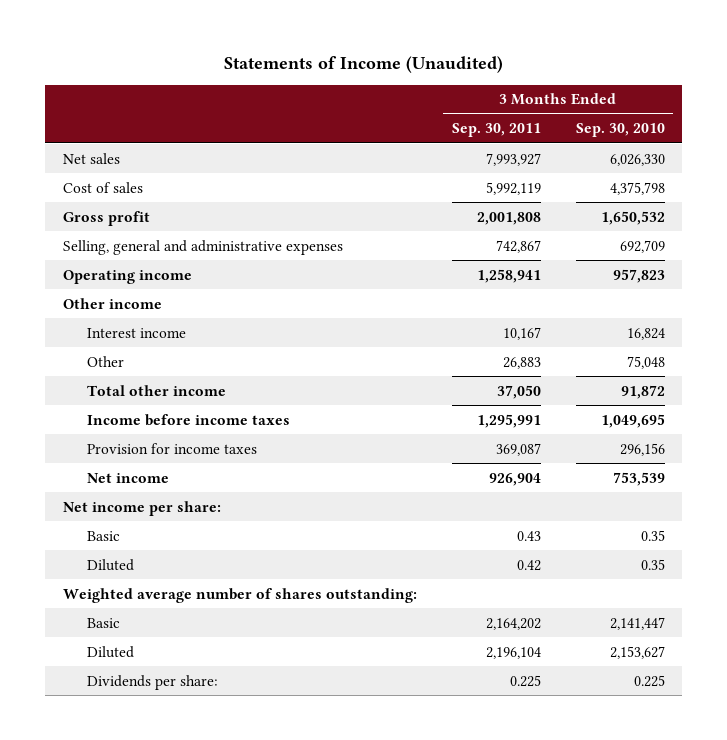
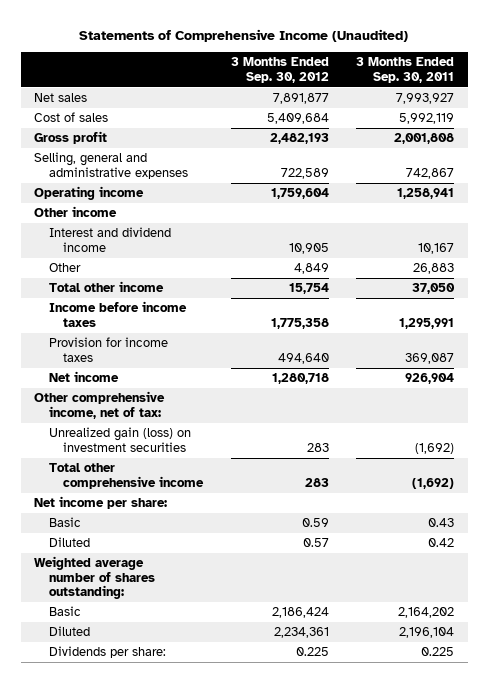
- Statements of Income (Unaudited)
+ Statements of Comprehensive Income (Unaudited)
- | 3 Months Ended Sep. 30, 2011 | 3 Months Ended Sep. 30, 2010
+ | 3 Months Ended Sep. 30, 2012 | 3 Months Ended Sep. 30, 2011
- Interest income | 10,167 | 16,824
+ Interest and dividend income | 10,905 | 10,167
+ Other comprehensive income, net of tax:
+ Unrealized gain (loss) on investment securities | 283 | (1,692)
+ Total other comprehensive income | 283 | (1,692)

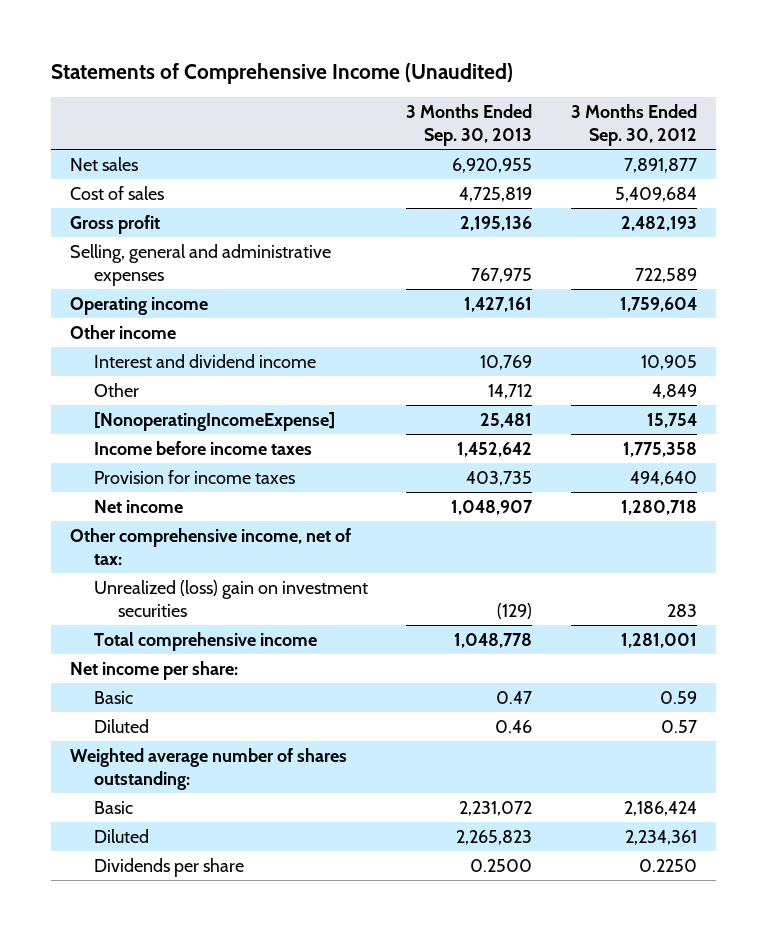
- | 3 Months Ended Sep. 30, 2012 | 3 Months Ended Sep. 30, 2011
+ | 3 Months Ended Sep. 30, 2013 | 3 Months Ended Sep. 30, 2012
- Total other income | 15,754 | 37,050
+ [NonoperatingIncomeExpense] | 25,481 | 15,754
- Unrealized gain (loss) on investment securities | 283 | (1,692)
- Total other comprehensive income | 283 | (1,692)
+ Unrealized (loss) gain on investment securities | (129) | 283
+ Total comprehensive income | 1,048,778 | 1,281,001
- Dividends per share: | 0.225 | 0.225
+ Dividends per share | 0.2500 | 0.2250

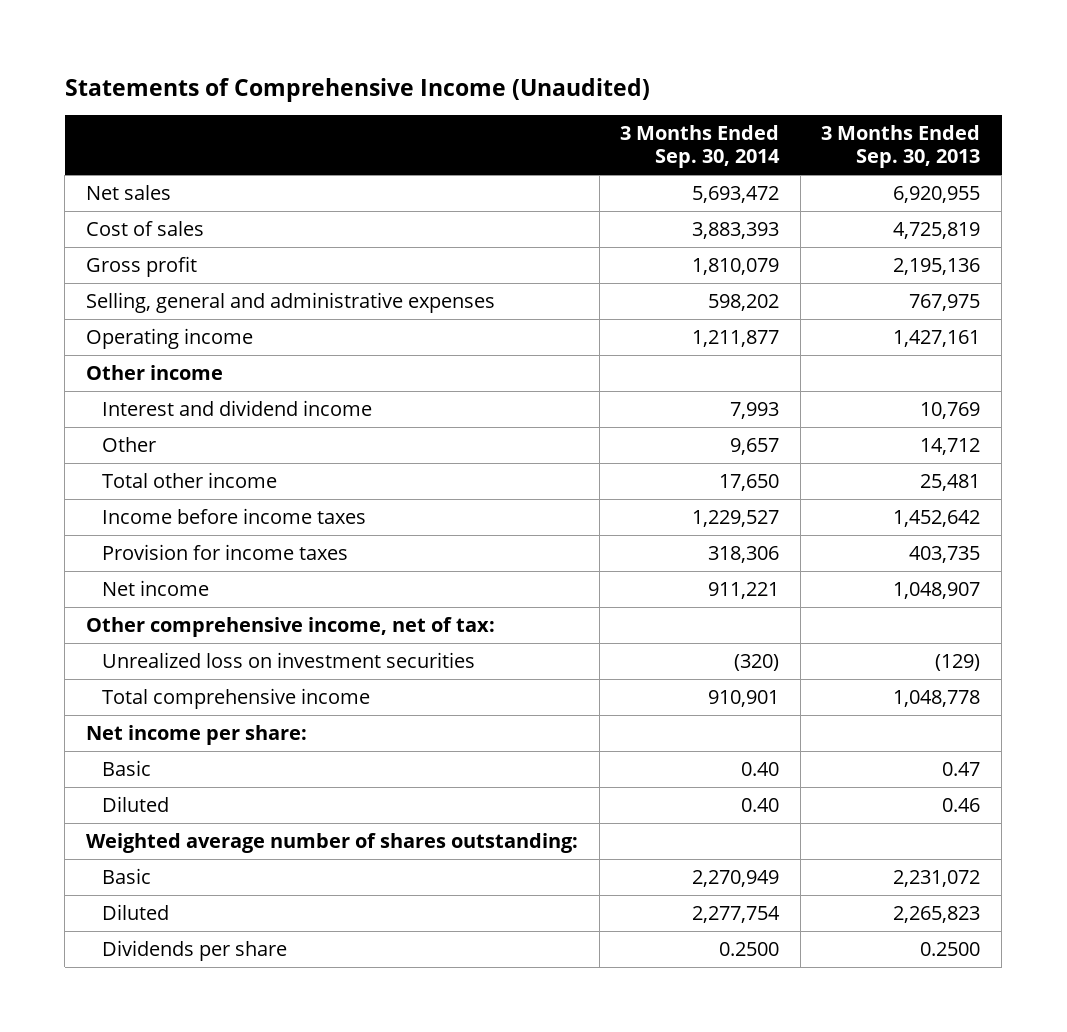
- | 3 Months Ended Sep. 30, 2013 | 3 Months Ended Sep. 30, 2012
+ | 3 Months Ended Sep. 30, 2014 | 3 Months Ended Sep. 30, 2013
- [NonoperatingIncomeExpense] | 25,481 | 15,754
+ Total other income | 17,650 | 25,481
- Unrealized (loss) gain on investment securities | (129) | 283
+ Unrealized loss on investment securities | (320) | (129)

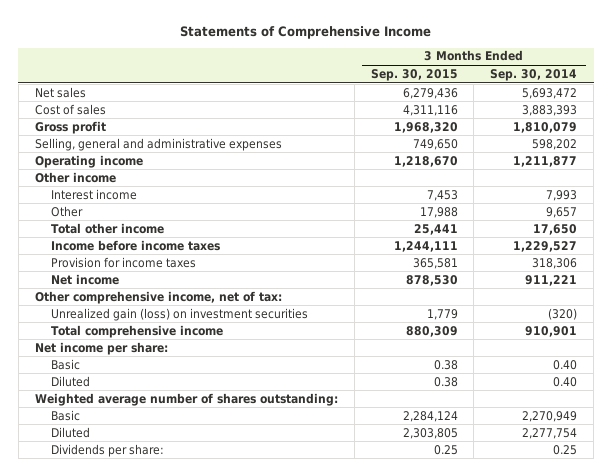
- Statements of Comprehensive Income (Unaudited)
+ Statements of Comprehensive Income
- | 3 Months Ended Sep. 30, 2014 | 3 Months Ended Sep. 30, 2013
+ | 3 Months Ended Sep. 30, 2015 | 3 Months Ended Sep. 30, 2014
- Interest and dividend income | 7,993 | 10,769
+ Interest income | 7,453 | 7,993
- Unrealized loss on investment securities | (320) | (129)
+ Unrealized gain (loss) on investment securities | 1,779 | (320)
- Dividends per share | 0.2500 | 0.2500
+ Dividends per share: | 0.25 | 0.25

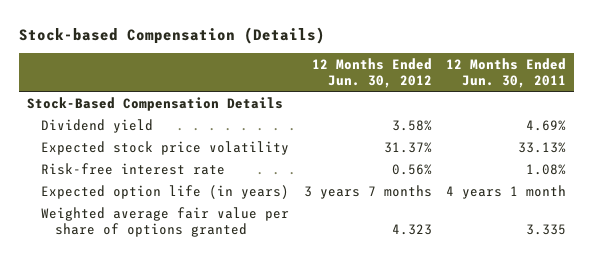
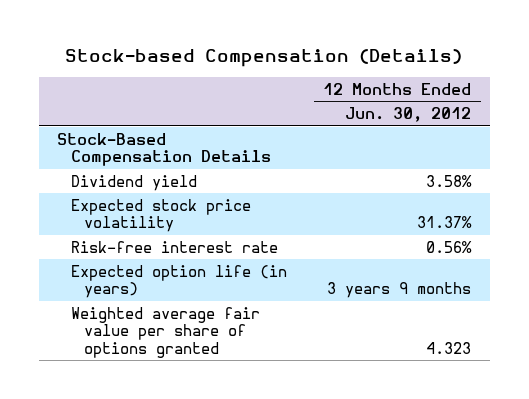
- | 12 Months Ended Jun. 30, 2012 | 12 Months Ended Jun. 30, 2011
+ | 12 Months Ended Jun. 30, 2012
- Expected option life (in years) | 3 years 7 months | 4 years 1 month
+ Expected option life (in years) | 3 years 9 months

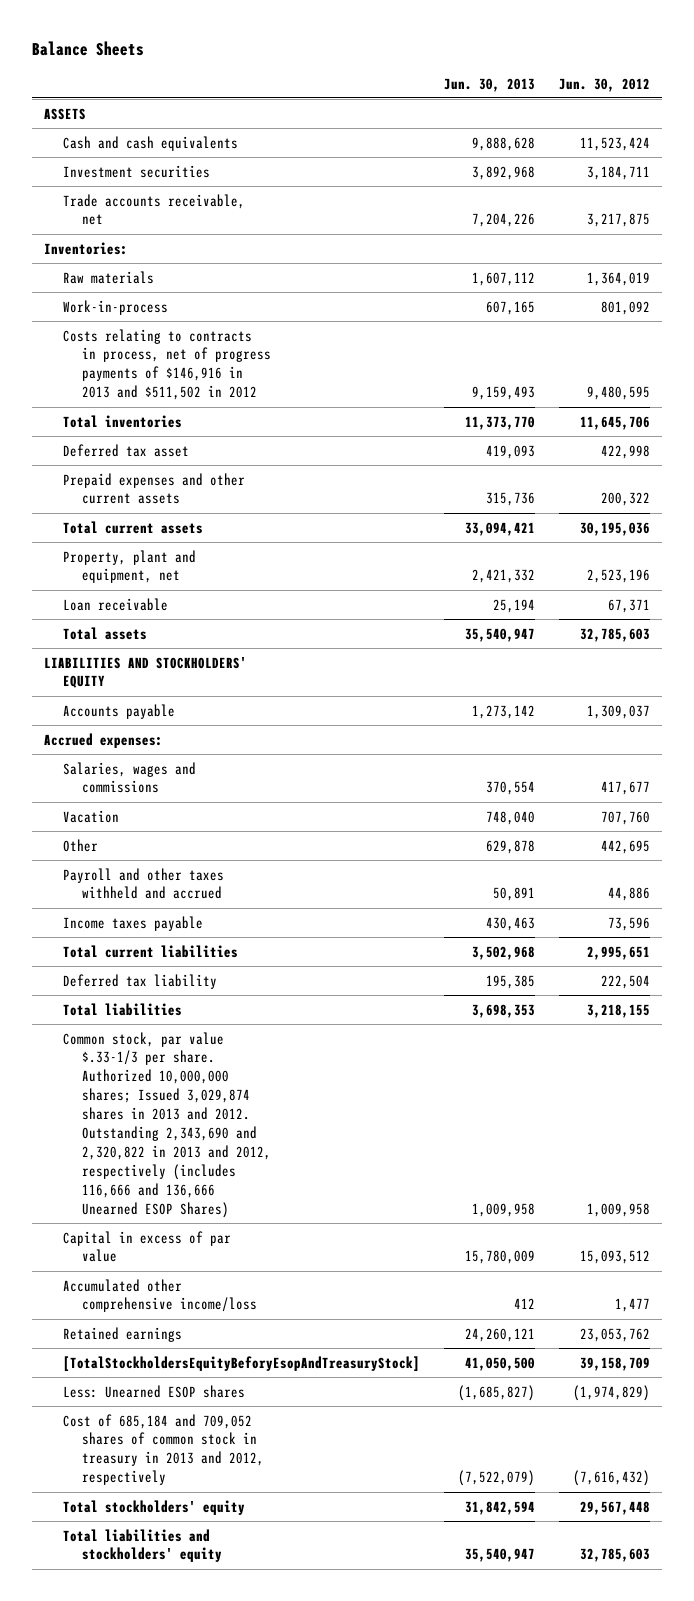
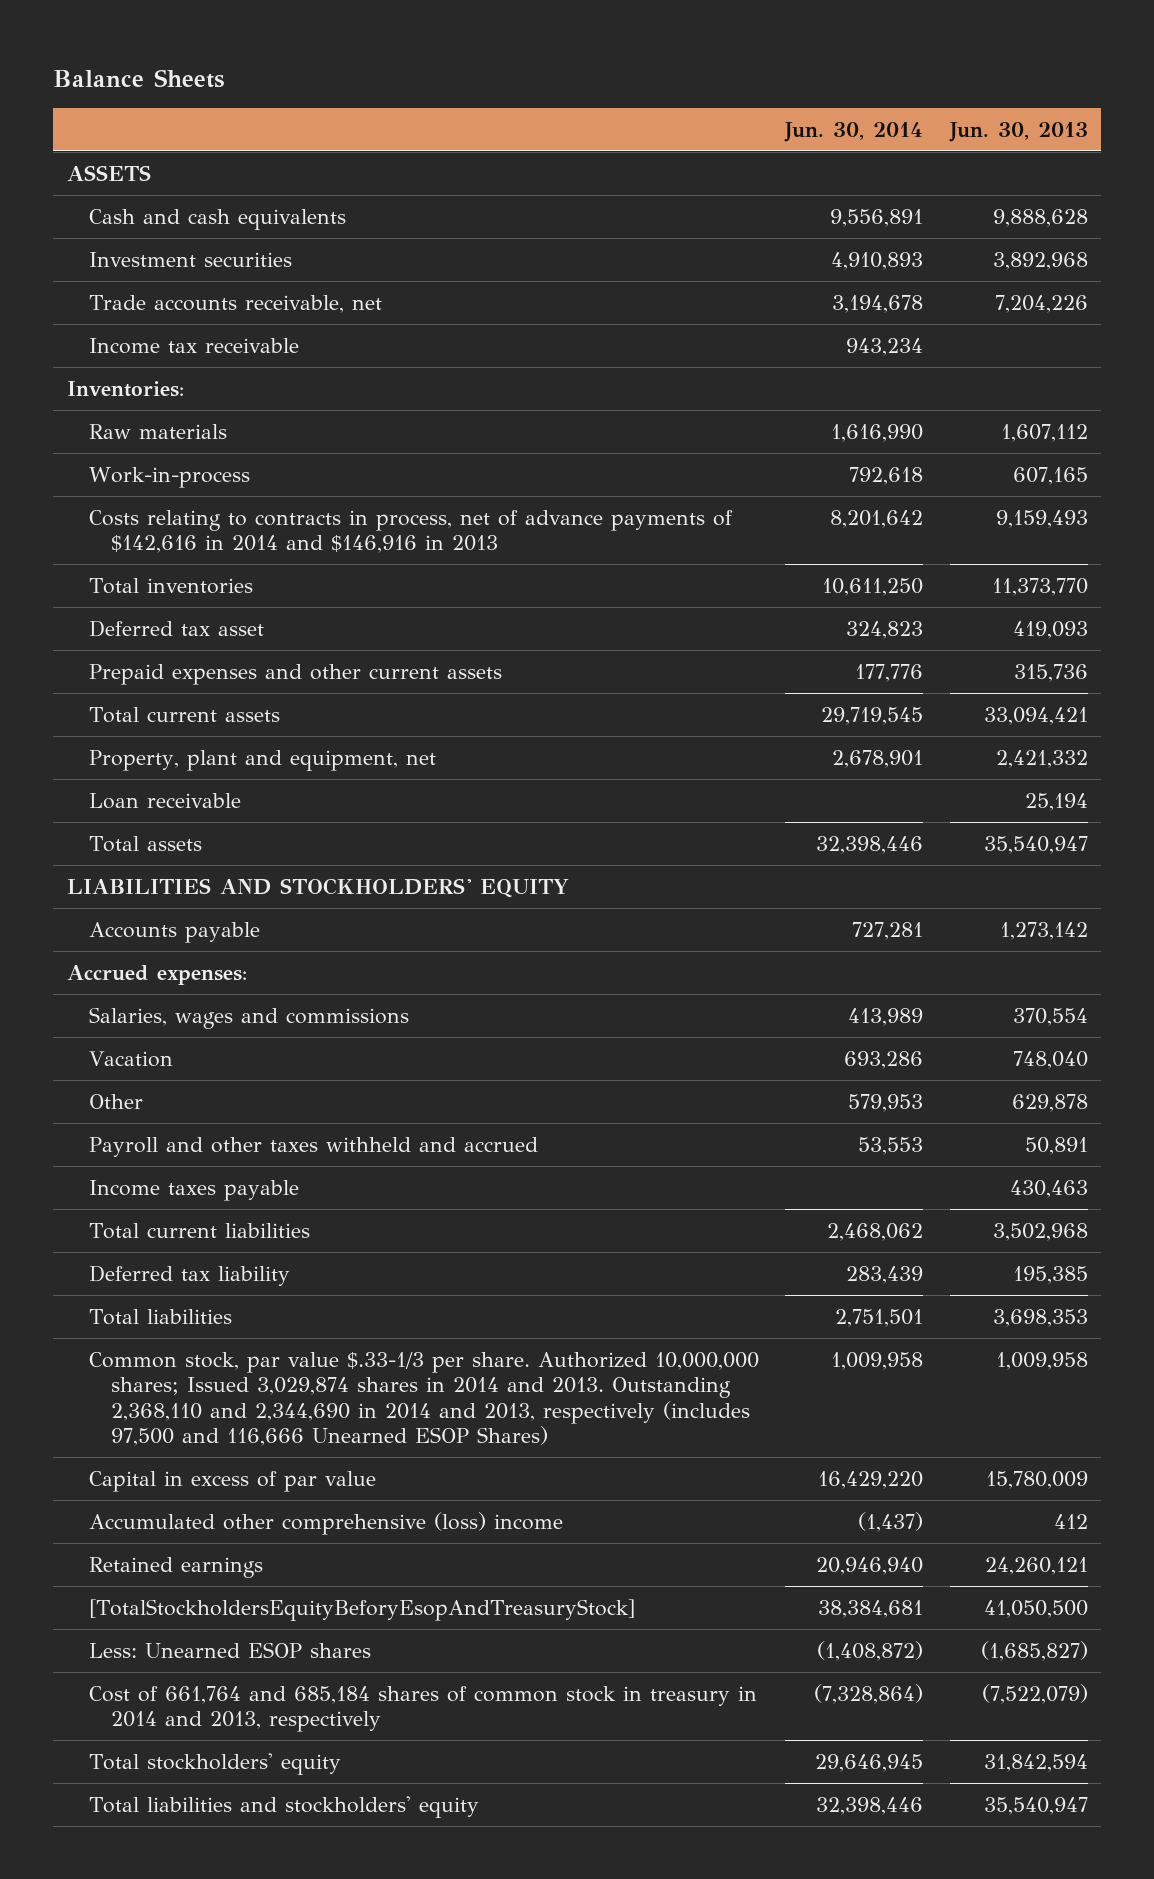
- | Jun. 30, 2013 | Jun. 30, 2012
+ | Jun. 30, 2014 | Jun. 30, 2013
+ Income tax receivable | 943,234 |
- Costs relating to contracts in process, net of progress payments of $146,916 in 2013 and $511,502 in 2012 | 9,159,493 | 9,480,595
+ Costs relating to contracts in process, net of advance payments of $142,616 in 2014 and $146,916 in 2013 | 8,201,642 | 9,159,493
- Common stock, par value $.33-1/3 per share. Authorized 10,000,000 shares; Issued 3,029,874 shares in 2013 and 2012. Outstanding 2,343,690 and 2,320,822 in 2013 and 2012, respectively (includes 116,666 and 136,666 Unearned ESOP Shares) | 1,009,958 | 1,009,958
+ Common stock, par value $.33-1/3 per share. Authorized 10,000,000 shares; Issued 3,029,874 shares in 2014 and 2013. Outstanding 2,368,110 and 2,344,690 in 2014 and 2013, respectively (includes 97,500 and 116,666 Unearned ESOP Shares) | 1,009,958 | 1,009,958
- Accumulated other comprehensive income/loss | 412 | 1,477
+ Accumulated other comprehensive (loss) income | (1,437) | 412
- Cost of 685,184 and 709,052 shares of common stock in treasury in 2013 and 2012, respectively | (7,522,079) | (7,616,432)
+ Cost of 661,764 and 685,184 shares of common stock in treasury in 2014 and 2013, respectively | (7,328,864) | (7,522,079)

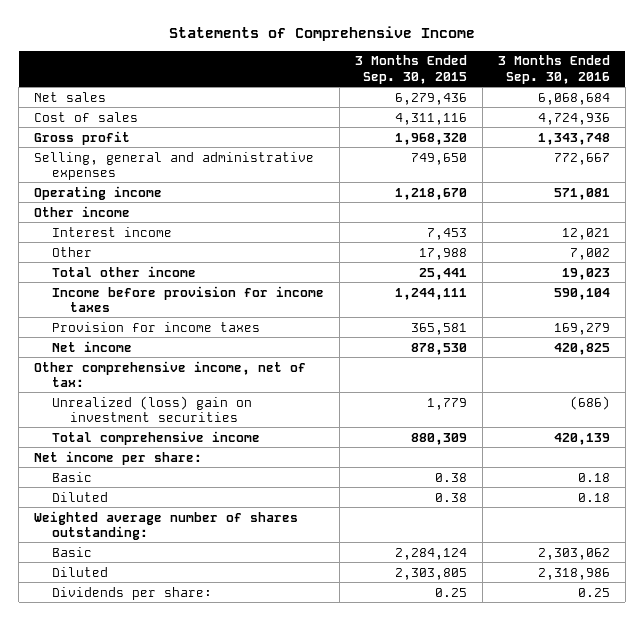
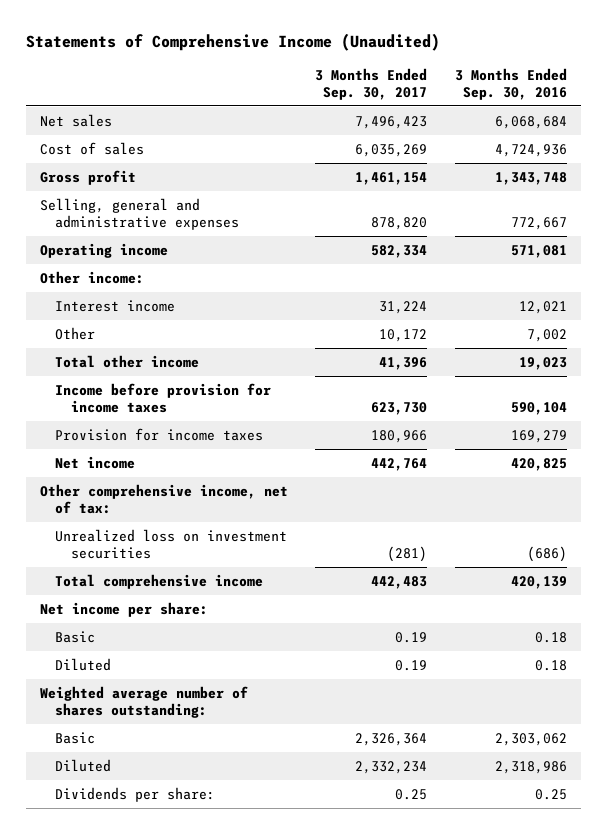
- Statements of Comprehensive Income
+ Statements of Comprehensive Income (Unaudited)
- | 3 Months Ended Sep. 30, 2015 | 3 Months Ended Sep. 30, 2016
+ | 3 Months Ended Sep. 30, 2017 | 3 Months Ended Sep. 30, 2016
- Other income
+ Other income:
- Unrealized (loss) gain on investment securities | 1,779 | (686)
+ Unrealized loss on investment securities | (281) | (686)

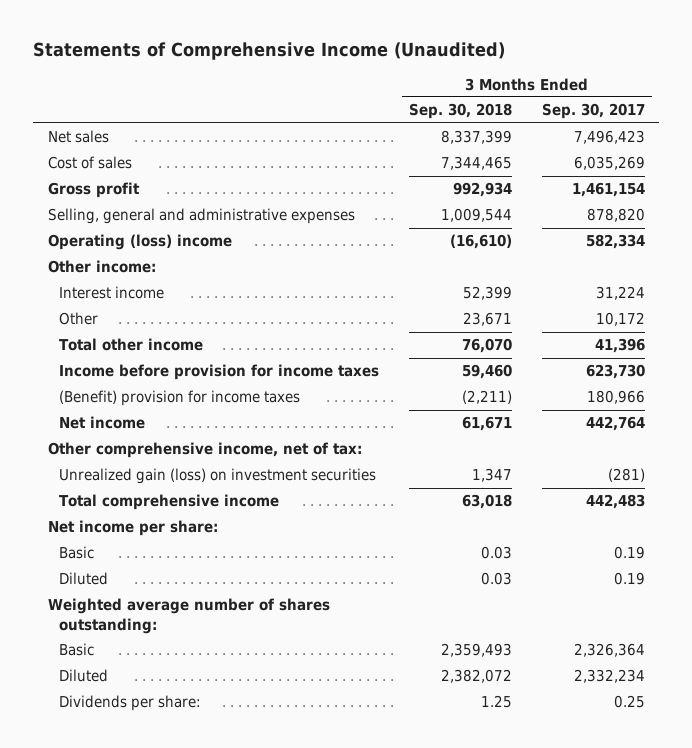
- | 3 Months Ended Sep. 30, 2017 | 3 Months Ended Sep. 30, 2016
+ | 3 Months Ended Sep. 30, 2018 | 3 Months Ended Sep. 30, 2017
- Operating income | 582,334 | 571,081
+ Operating (loss) income | (16,610) | 582,334
- Provision for income taxes | 180,966 | 169,279
+ (Benefit) provision for income taxes | (2,211) | 180,966
- Unrealized loss on investment securities | (281) | (686)
+ Unrealized gain (loss) on investment securities | 1,347 | (281)

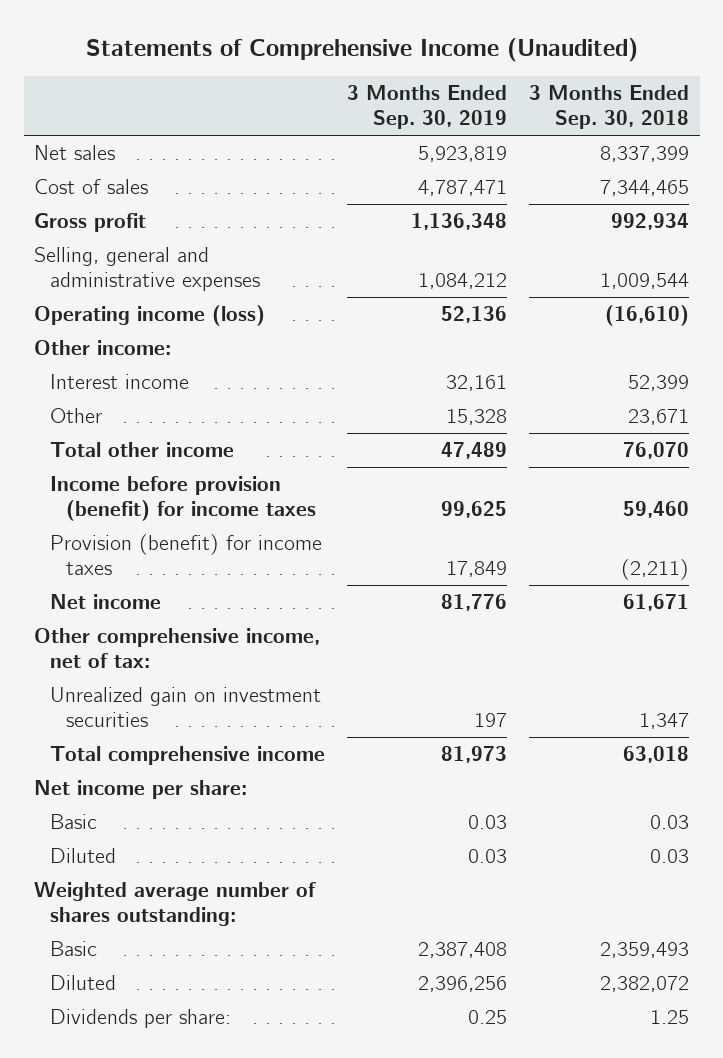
- | 3 Months Ended Sep. 30, 2018 | 3 Months Ended Sep. 30, 2017
+ | 3 Months Ended Sep. 30, 2019 | 3 Months Ended Sep. 30, 2018
- Operating (loss) income | (16,610) | 582,334
+ Operating income (loss) | 52,136 | (16,610)
- Income before provision for income taxes | 59,460 | 623,730
- (Benefit) provision for income taxes | (2,211) | 180,966
+ Income before provision (benefit) for income taxes | 99,625 | 59,460
+ Provision (benefit) for income taxes | 17,849 | (2,211)
- Unrealized gain (loss) on investment securities | 1,347 | (281)
+ Unrealized gain on investment securities | 197 | 1,347

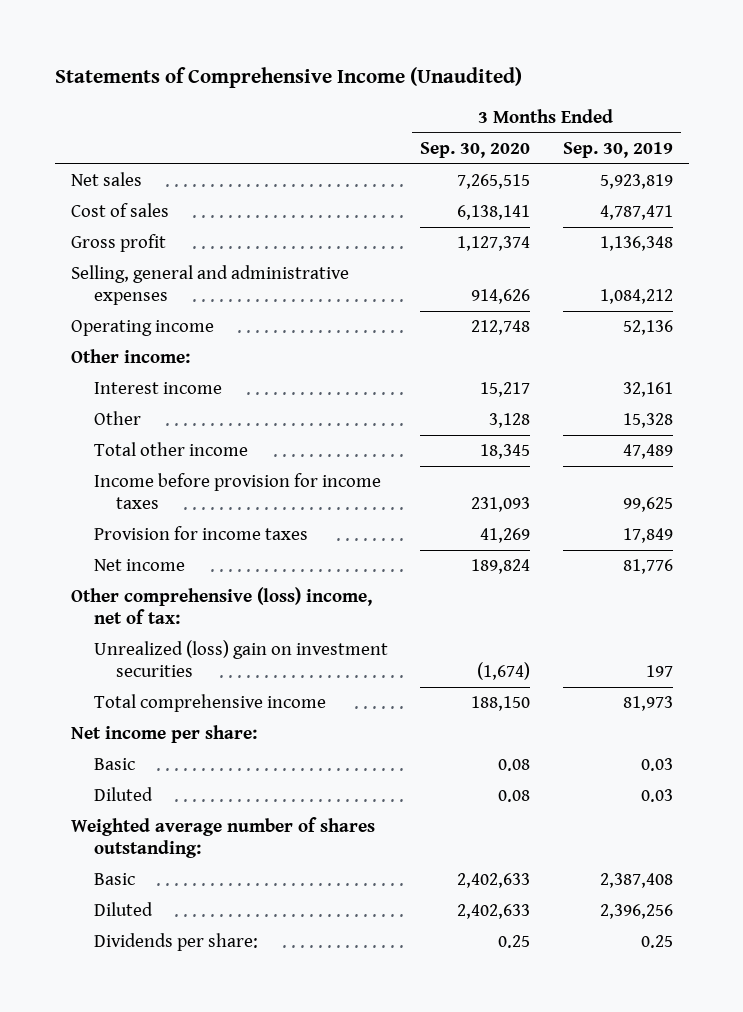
- | 3 Months Ended Sep. 30, 2019 | 3 Months Ended Sep. 30, 2018
+ | 3 Months Ended Sep. 30, 2020 | 3 Months Ended Sep. 30, 2019
- Operating income (loss) | 52,136 | (16,610)
+ Operating income | 212,748 | 52,136
- Income before provision (benefit) for income taxes | 99,625 | 59,460
- Provision (benefit) for income taxes | 17,849 | (2,211)
+ Income before provision for income taxes | 231,093 | 99,625
+ Provision for income taxes | 41,269 | 17,849
- Other comprehensive income, net of tax:
- Unrealized gain on investment securities | 197 | 1,347
+ Other comprehensive (loss) income, net of tax:
+ Unrealized (loss) gain on investment securities | (1,674) | 197

